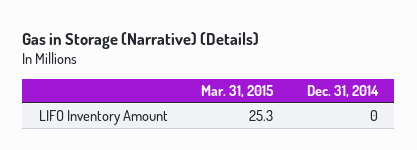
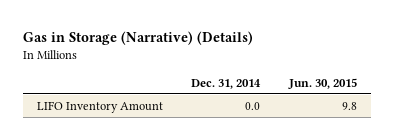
- | Mar. 31, 2015 | Dec. 31, 2014
+ | Dec. 31, 2014 | Jun. 30, 2015
- LIFO Inventory Amount | 25.3 | 0
+ LIFO Inventory Amount | 0.0 | 9.8

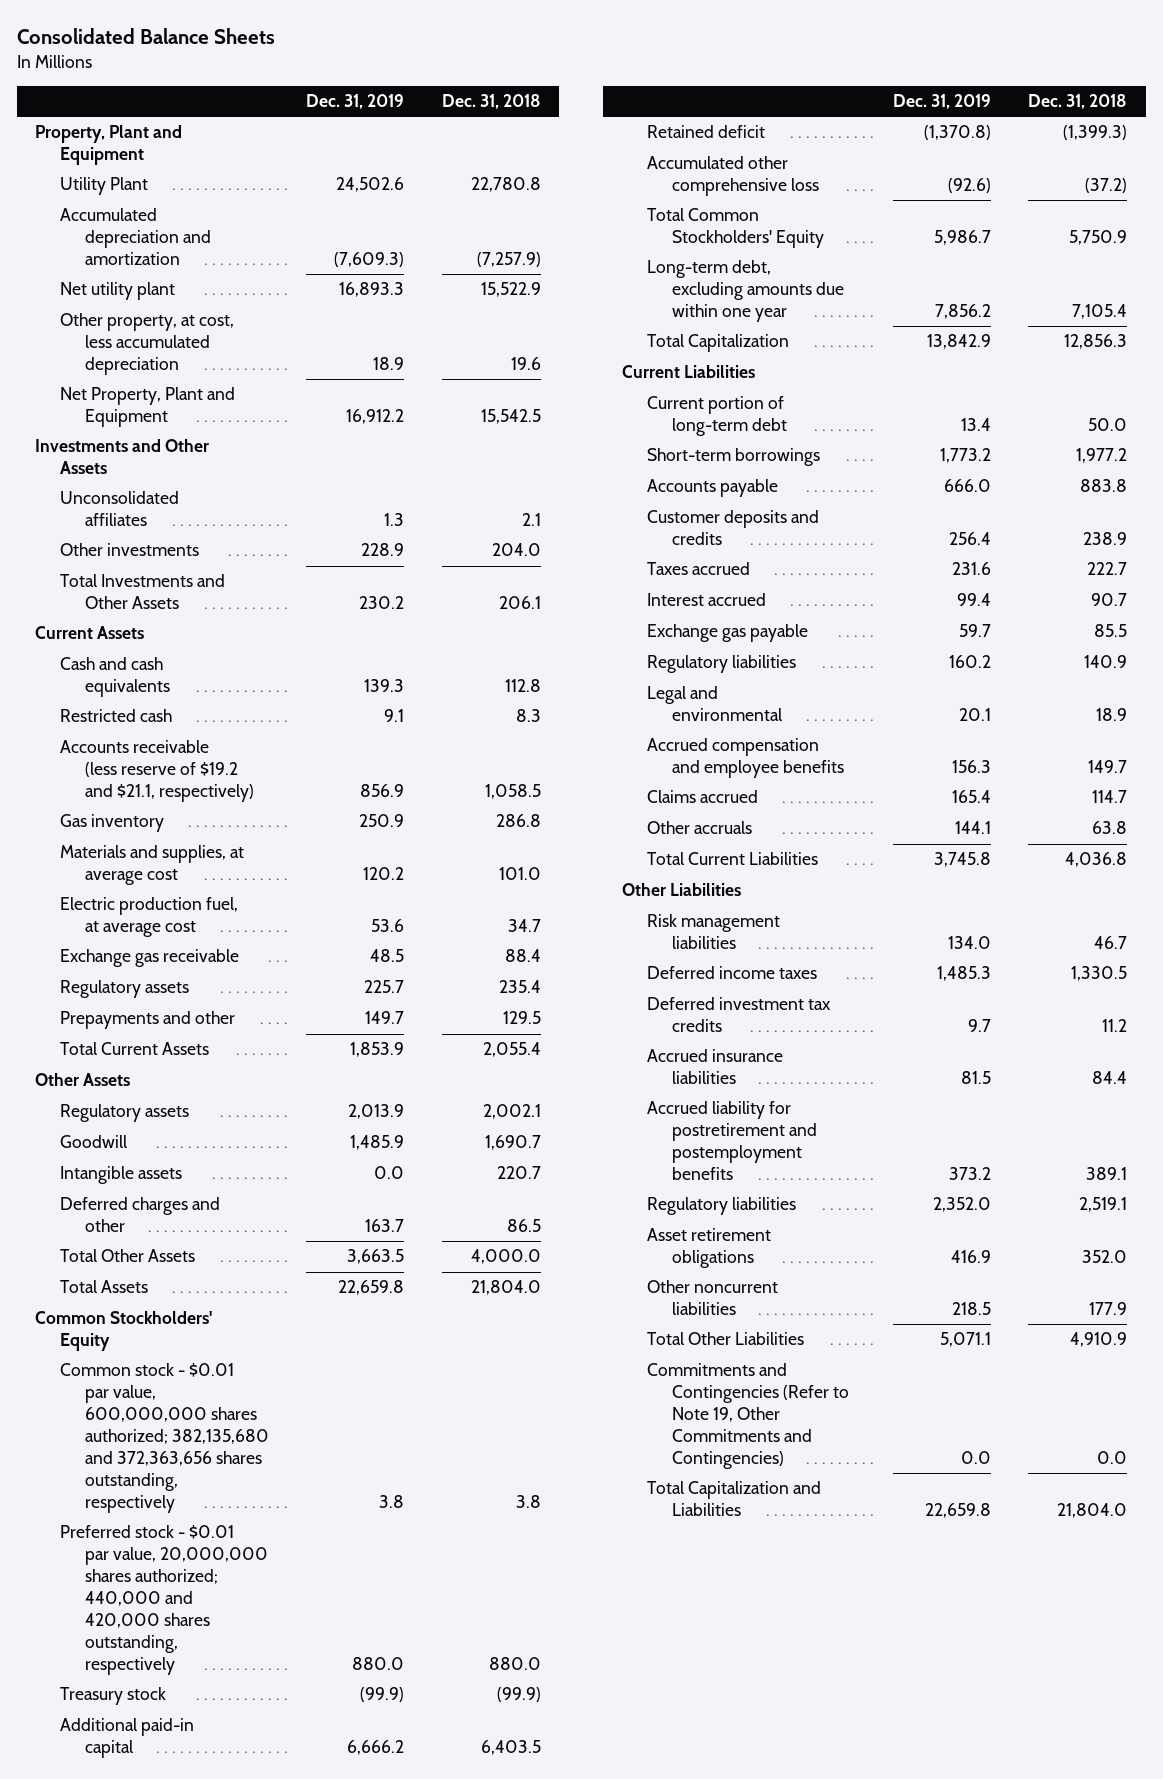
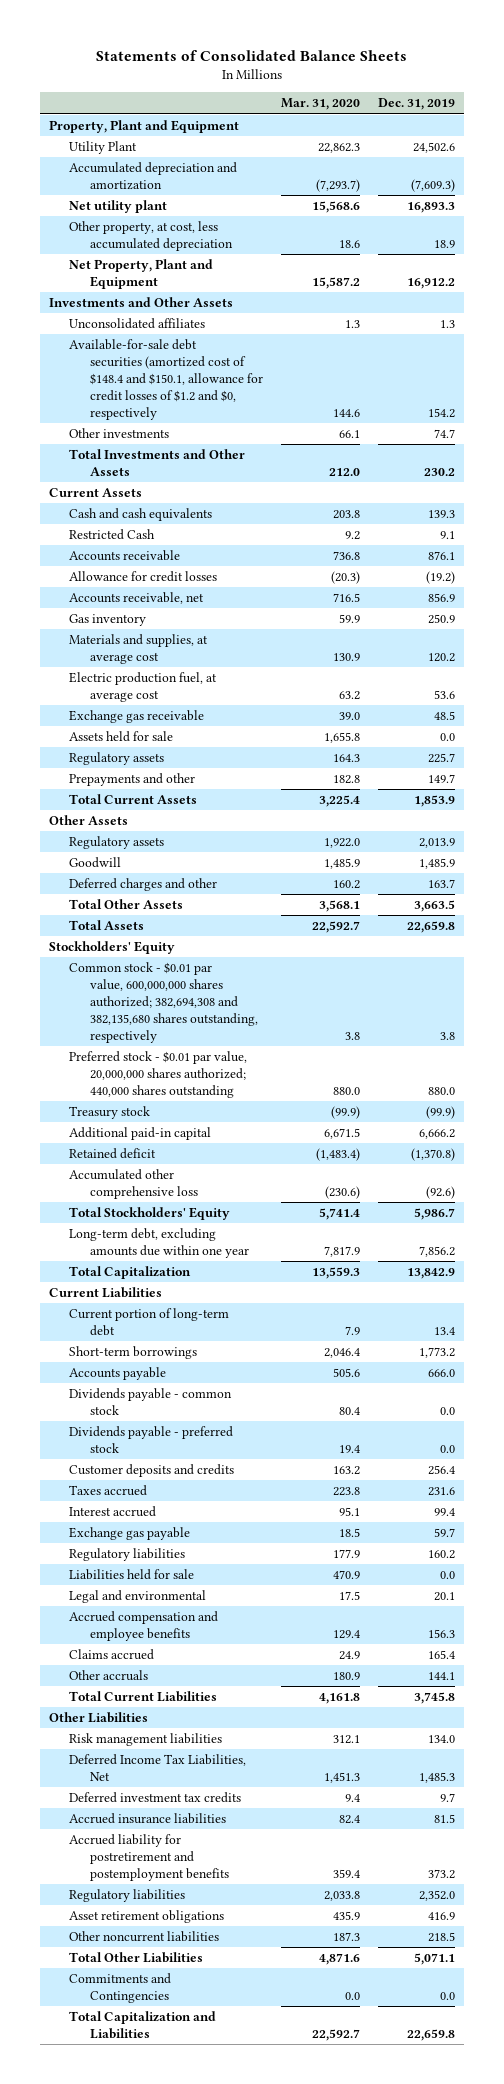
- Consolidated Balance Sheets
+ Statements of Consolidated Balance Sheets
- | Dec. 31, 2019 | Dec. 31, 2018
+ | Mar. 31, 2020 | Dec. 31, 2019
- Other investments | 228.9 | 204.0
+ Available-for-sale debt securities (amortized cost of $148.4 and $150.1, allowance for credit losses of $1.2 and $0, respectively | 144.6 | 154.2
+ Other investments | 66.1 | 74.7
- Restricted cash | 9.1 | 8.3
- Accounts receivable (less reserve of $19.2 and $21.1, respectively) | 856.9 | 1,058.5
+ Restricted Cash | 9.2 | 9.1
+ Accounts receivable | 736.8 | 876.1
+ Allowance for credit losses | (20.3) | (19.2)
+ Accounts receivable, net | 716.5 | 856.9
+ Assets held for sale | 1,655.8 | 0.0
- Intangible assets | 0.0 | 220.7
- Common Stockholders' Equity
- Common stock - $0.01 par value, 600,000,000 shares authorized; 382,135,680 and 372,363,656 shares outstanding, respectively | 3.8 | 3.8
- Preferred stock - $0.01 par value, 20,000,000 shares authorized; 440,000 and 420,000 shares outstanding, respectively | 880.0 | 880.0
+ Stockholders' Equity
+ Common stock - $0.01 par value, 600,000,000 shares authorized; 382,694,308 and 382,135,680 shares outstanding, respectively | 3.8 | 3.8
+ Preferred stock - $0.01 par value, 20,000,000 shares authorized; 440,000 shares outstanding | 880.0 | 880.0
- Total Common Stockholders' Equity | 5,986.7 | 5,750.9
+ Total Stockholders' Equity | 5,741.4 | 5,986.7
+ Dividends payable - common stock | 80.4 | 0.0
+ Dividends payable - preferred stock | 19.4 | 0.0
+ Liabilities held for sale | 470.9 | 0.0
- Deferred income taxes | 1,485.3 | 1,330.5
+ Deferred Income Tax Liabilities, Net | 1,451.3 | 1,485.3
- Commitments and Contingencies (Refer to Note 19, Other Commitments and Contingencies) | 0.0 | 0.0
+ Commitments and Contingencies | 0.0 | 0.0

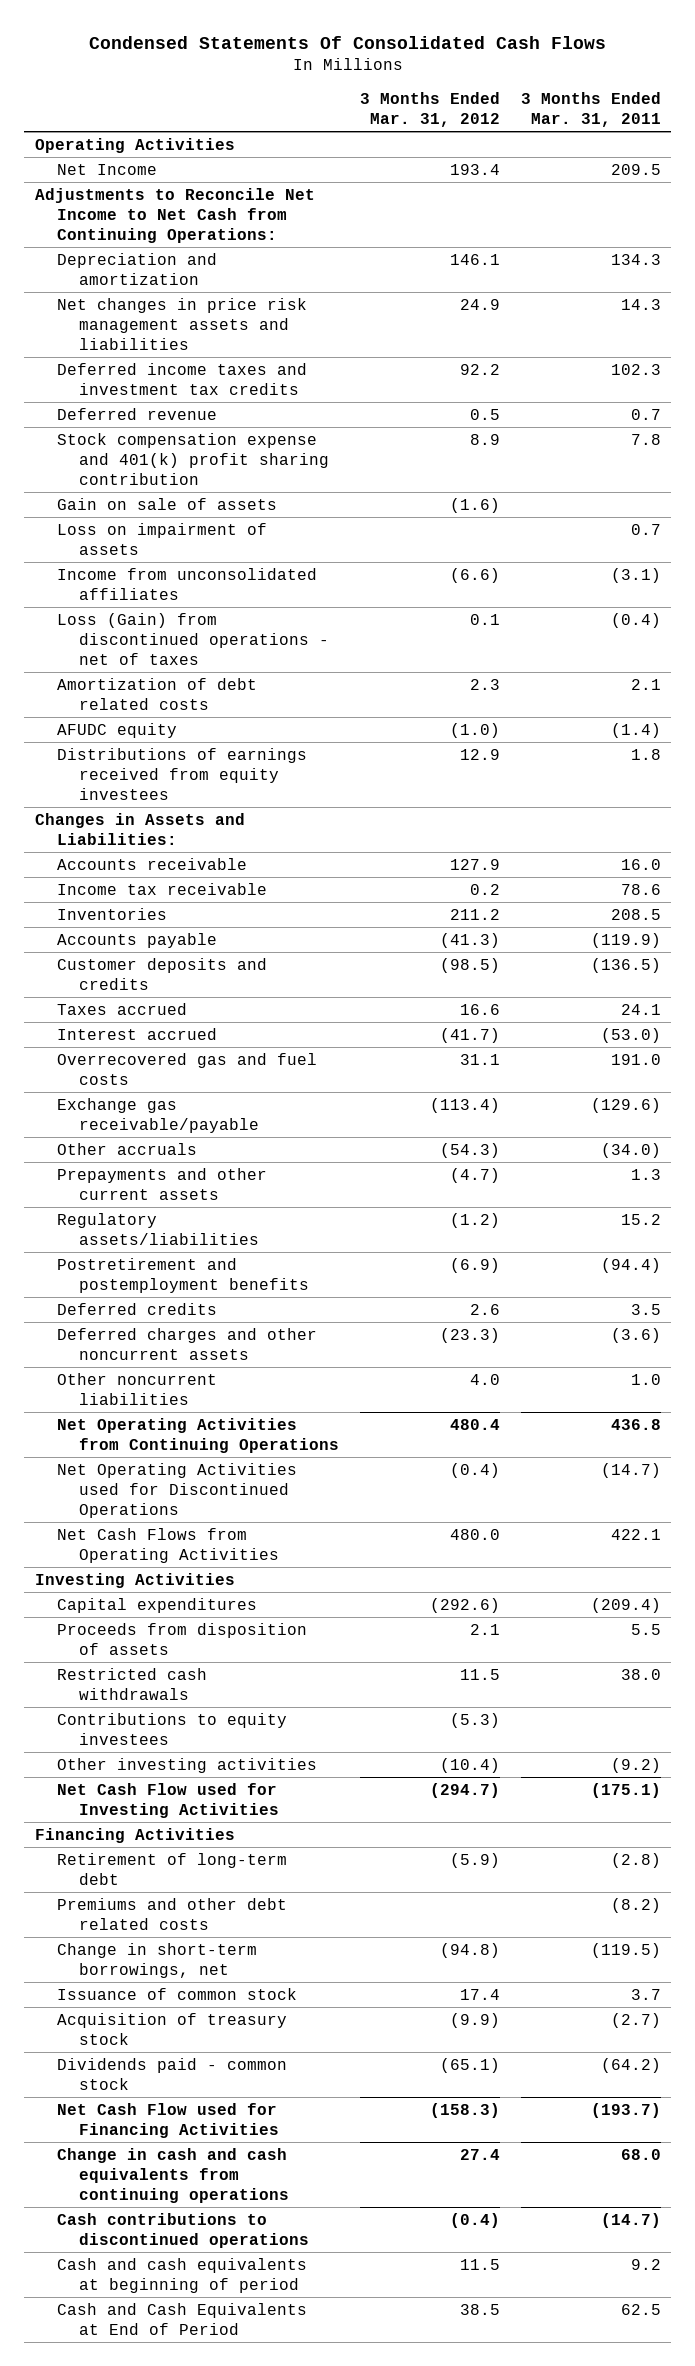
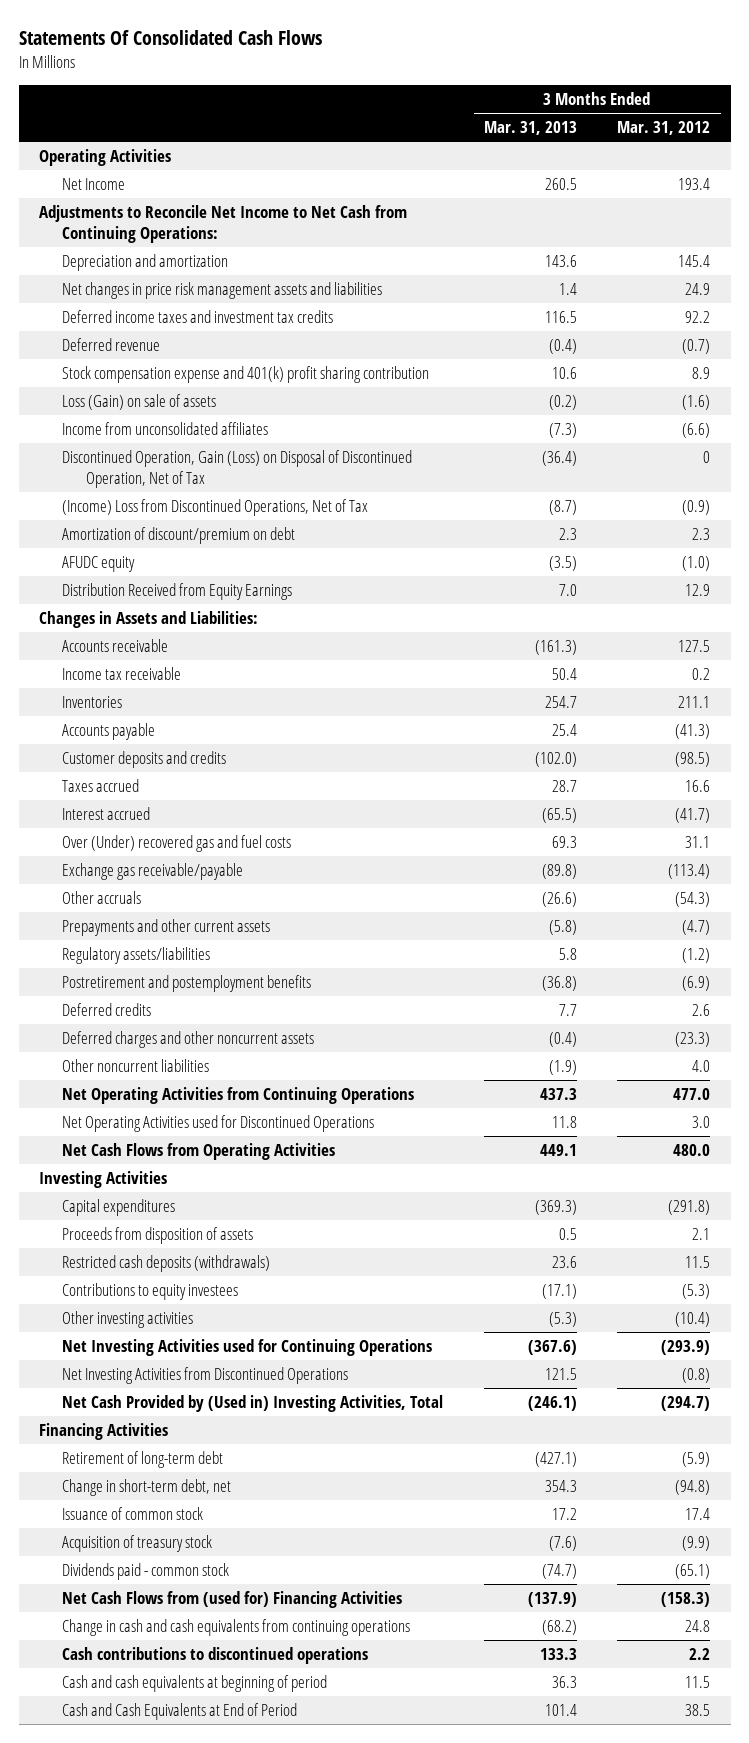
- Condensed Statements Of Consolidated Cash Flows
+ Statements Of Consolidated Cash Flows
- | 3 Months Ended Mar. 31, 2012 | 3 Months Ended Mar. 31, 2011
+ | 3 Months Ended Mar. 31, 2013 | 3 Months Ended Mar. 31, 2012
- Depreciation and amortization | 146.1 | 134.3
+ Depreciation and amortization | 143.6 | 145.4
- Deferred revenue | 0.5 | 0.7
+ Deferred revenue | (0.4) | (0.7)
- Gain on sale of assets | (1.6) |
- Loss on impairment of assets | | 0.7
+ Loss (Gain) on sale of assets | (0.2) | (1.6)
- Loss (Gain) from discontinued operations - net of taxes | 0.1 | (0.4)
- Amortization of debt related costs | 2.3 | 2.1
+ Discontinued Operation, Gain (Loss) on Disposal of Discontinued Operation, Net of Tax | (36.4) | 0
+ (Income) Loss from Discontinued Operations, Net of Tax | (8.7) | (0.9)
+ Amortization of discount/premium on debt | 2.3 | 2.3
- Distributions of earnings received from equity investees | 12.9 | 1.8
+ Distribution Received from Equity Earnings | 7.0 | 12.9
- Accounts receivable | 127.9 | 16.0
+ Accounts receivable | (161.3) | 127.5
- Inventories | 211.2 | 208.5
+ Inventories | 254.7 | 211.1
- Overrecovered gas and fuel costs | 31.1 | 191.0
+ Over (Under) recovered gas and fuel costs | 69.3 | 31.1
- Net Operating Activities from Continuing Operations | 480.4 | 436.8
- Net Operating Activities used for Discontinued Operations | (0.4) | (14.7)
+ Net Operating Activities from Continuing Operations | 437.3 | 477.0
+ Net Operating Activities used for Discontinued Operations | 11.8 | 3.0
- Capital expenditures | (292.6) | (209.4)
+ Capital expenditures | (369.3) | (291.8)
- Restricted cash withdrawals | 11.5 | 38.0
+ Restricted cash deposits (withdrawals) | 23.6 | 11.5
- Net Cash Flow used for Investing Activities | (294.7) | (175.1)
+ Net Investing Activities used for Continuing Operations | (367.6) | (293.9)
+ Net Investing Activities from Discontinued Operations | 121.5 | (0.8)
+ Net Cash Provided by (Used in) Investing Activities, Total | (246.1) | (294.7)
- Premiums and other debt related costs | | (8.2)
- Change in short-term borrowings, net | (94.8) | (119.5)
+ Change in short-term debt, net | 354.3 | (94.8)
- Net Cash Flow used for Financing Activities | (158.3) | (193.7)
- Change in cash and cash equivalents from continuing operations | 27.4 | 68.0
- Cash contributions to discontinued operations | (0.4) | (14.7)
+ Net Cash Flows from (used for) Financing Activities | (137.9) | (158.3)
+ Change in cash and cash equivalents from continuing operations | (68.2) | 24.8
+ Cash contributions to discontinued operations | 133.3 | 2.2

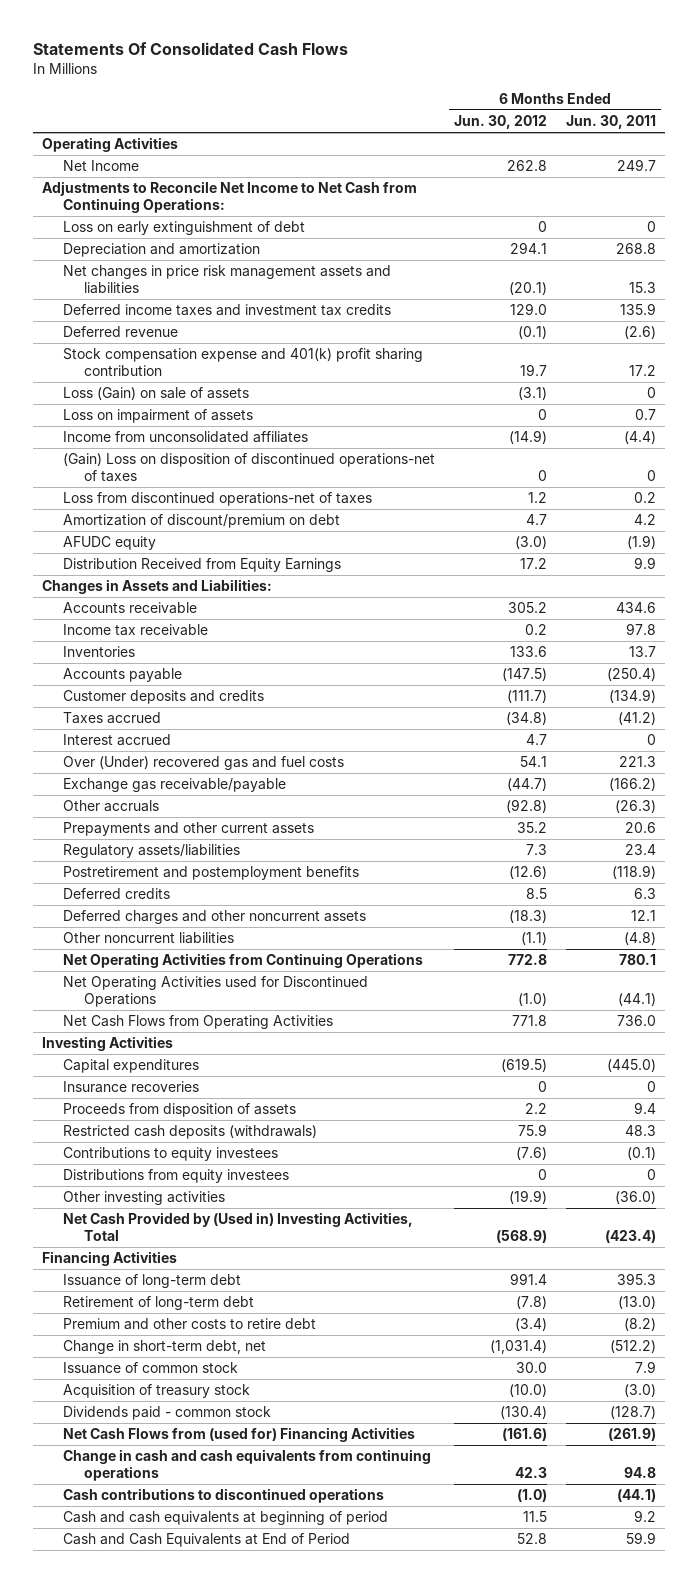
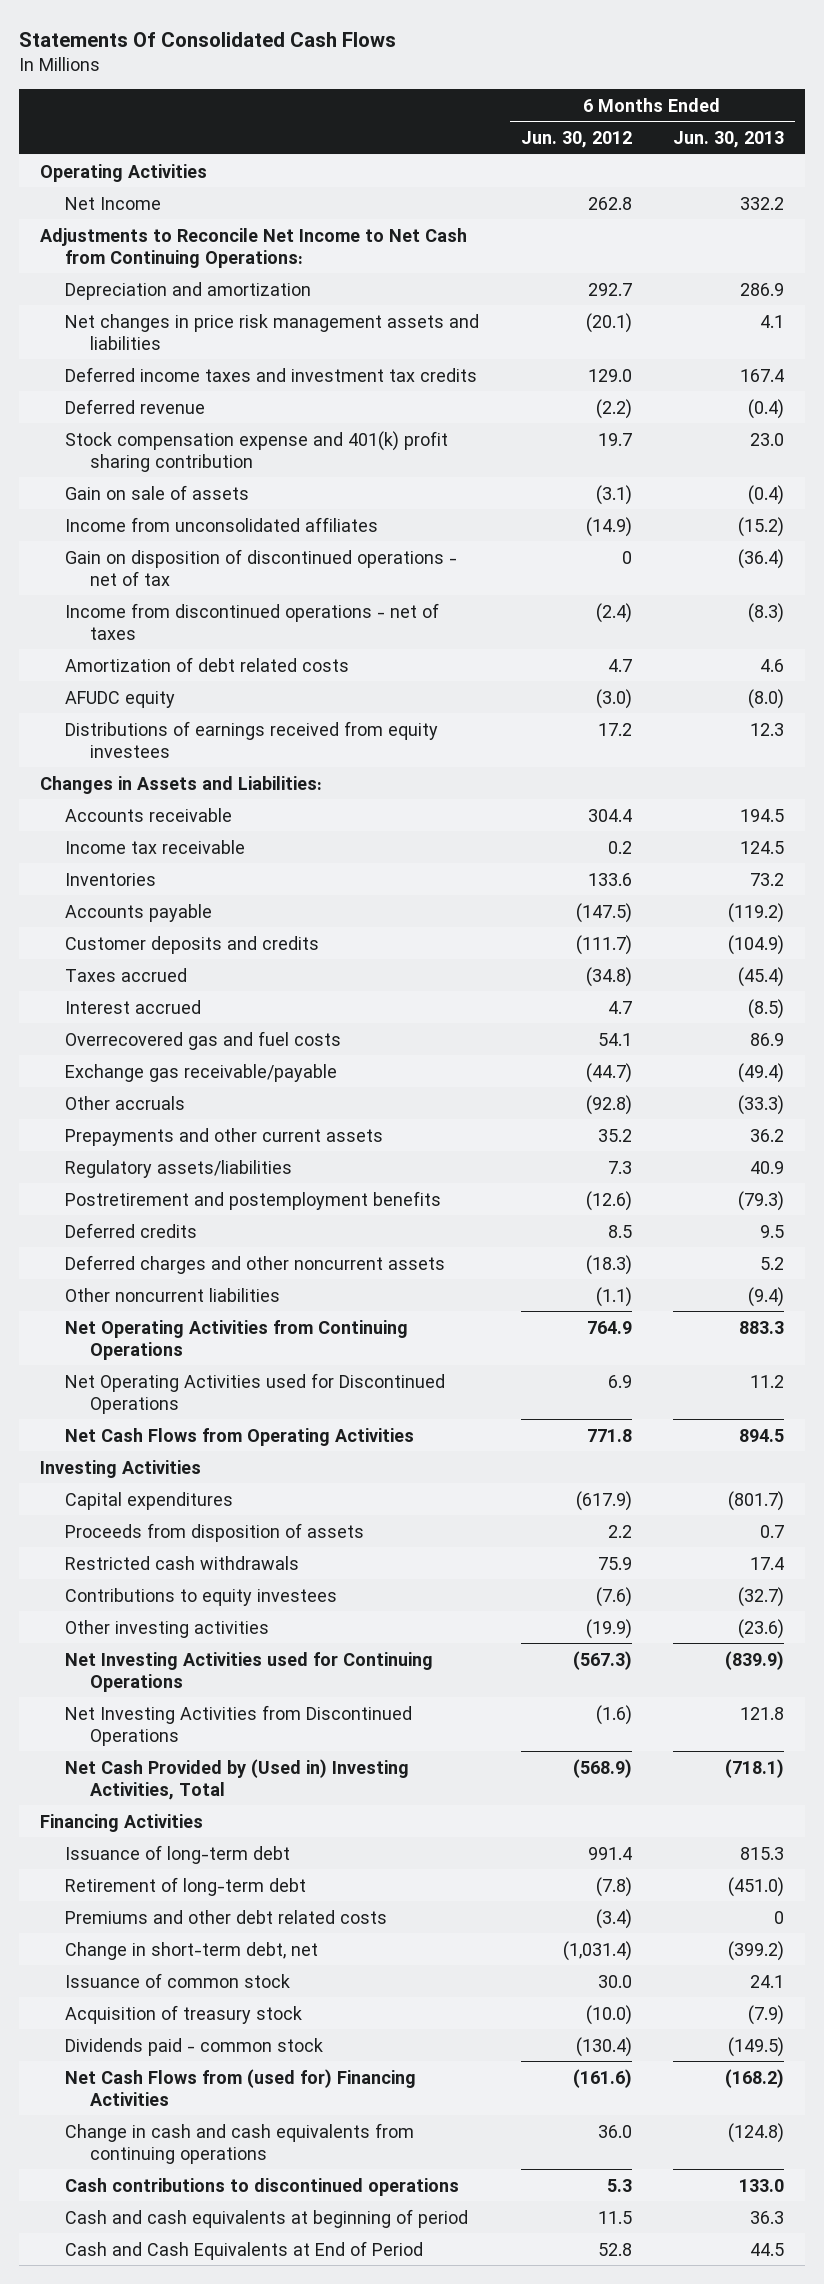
- | 6 Months Ended Jun. 30, 2012 | 6 Months Ended Jun. 30, 2011
+ | 6 Months Ended Jun. 30, 2012 | 6 Months Ended Jun. 30, 2013
- Loss on early extinguishment of debt | 0 | 0
- Depreciation and amortization | 294.1 | 268.8
+ Depreciation and amortization | 292.7 | 286.9
- Deferred revenue | (0.1) | (2.6)
+ Deferred revenue | (2.2) | (0.4)
- Loss (Gain) on sale of assets | (3.1) | 0
- Loss on impairment of assets | 0 | 0.7
+ Gain on sale of assets | (3.1) | (0.4)
- (Gain) Loss on disposition of discontinued operations-net of taxes | 0 | 0
- Loss from discontinued operations-net of taxes | 1.2 | 0.2
- Amortization of discount/premium on debt | 4.7 | 4.2
+ Gain on disposition of discontinued operations - net of tax | 0 | (36.4)
+ Income from discontinued operations - net of taxes | (2.4) | (8.3)
+ Amortization of debt related costs | 4.7 | 4.6
- Distribution Received from Equity Earnings | 17.2 | 9.9
+ Distributions of earnings received from equity investees | 17.2 | 12.3
- Accounts receivable | 305.2 | 434.6
+ Accounts receivable | 304.4 | 194.5
- Over (Under) recovered gas and fuel costs | 54.1 | 221.3
+ Overrecovered gas and fuel costs | 54.1 | 86.9
- Net Operating Activities from Continuing Operations | 772.8 | 780.1
- Net Operating Activities used for Discontinued Operations | (1.0) | (44.1)
+ Net Operating Activities from Continuing Operations | 764.9 | 883.3
+ Net Operating Activities used for Discontinued Operations | 6.9 | 11.2
- Capital expenditures | (619.5) | (445.0)
- Insurance recoveries | 0 | 0
+ Capital expenditures | (617.9) | (801.7)
- Restricted cash deposits (withdrawals) | 75.9 | 48.3
+ Restricted cash withdrawals | 75.9 | 17.4
- Distributions from equity investees | 0 | 0
+ Net Investing Activities used for Continuing Operations | (567.3) | (839.9)
+ Net Investing Activities from Discontinued Operations | (1.6) | 121.8
- Premium and other costs to retire debt | (3.4) | (8.2)
+ Premiums and other debt related costs | (3.4) | 0
- Change in cash and cash equivalents from continuing operations | 42.3 | 94.8
- Cash contributions to discontinued operations | (1.0) | (44.1)
+ Change in cash and cash equivalents from continuing operations | 36.0 | (124.8)
+ Cash contributions to discontinued operations | 5.3 | 133.0

